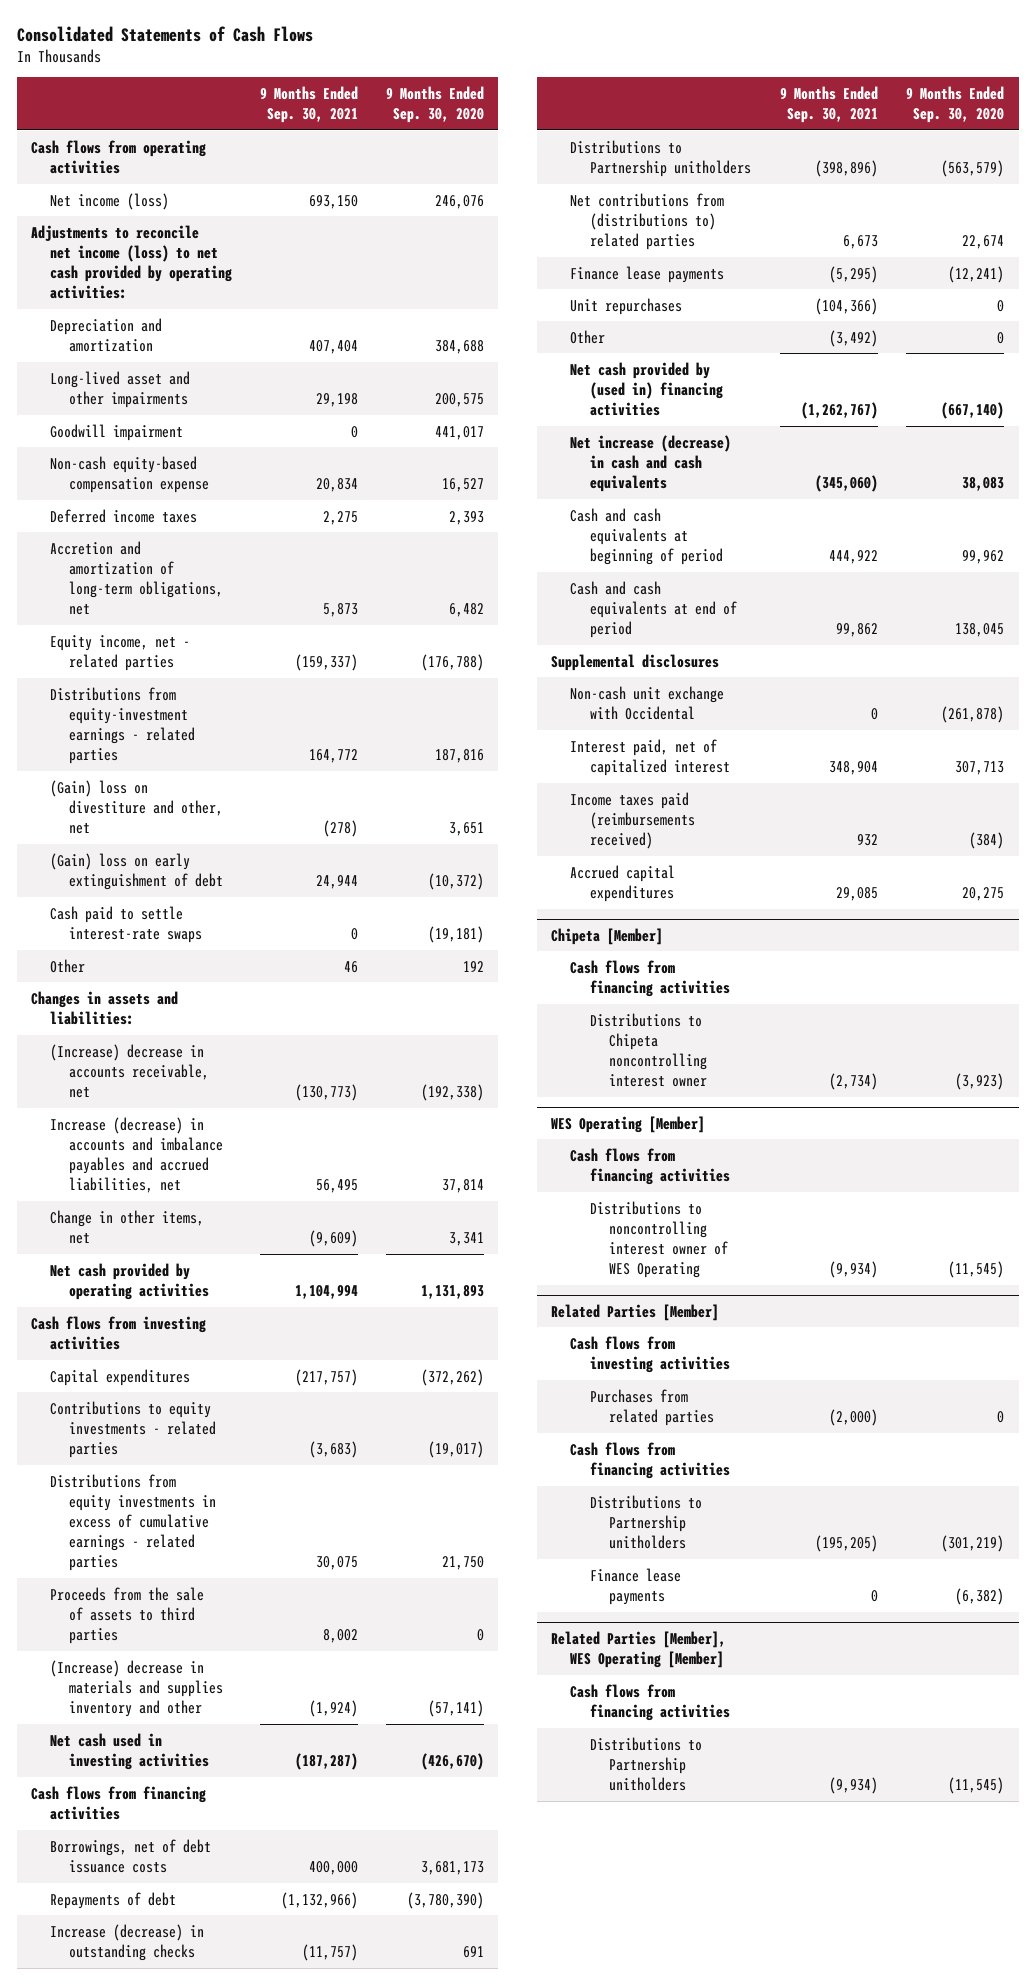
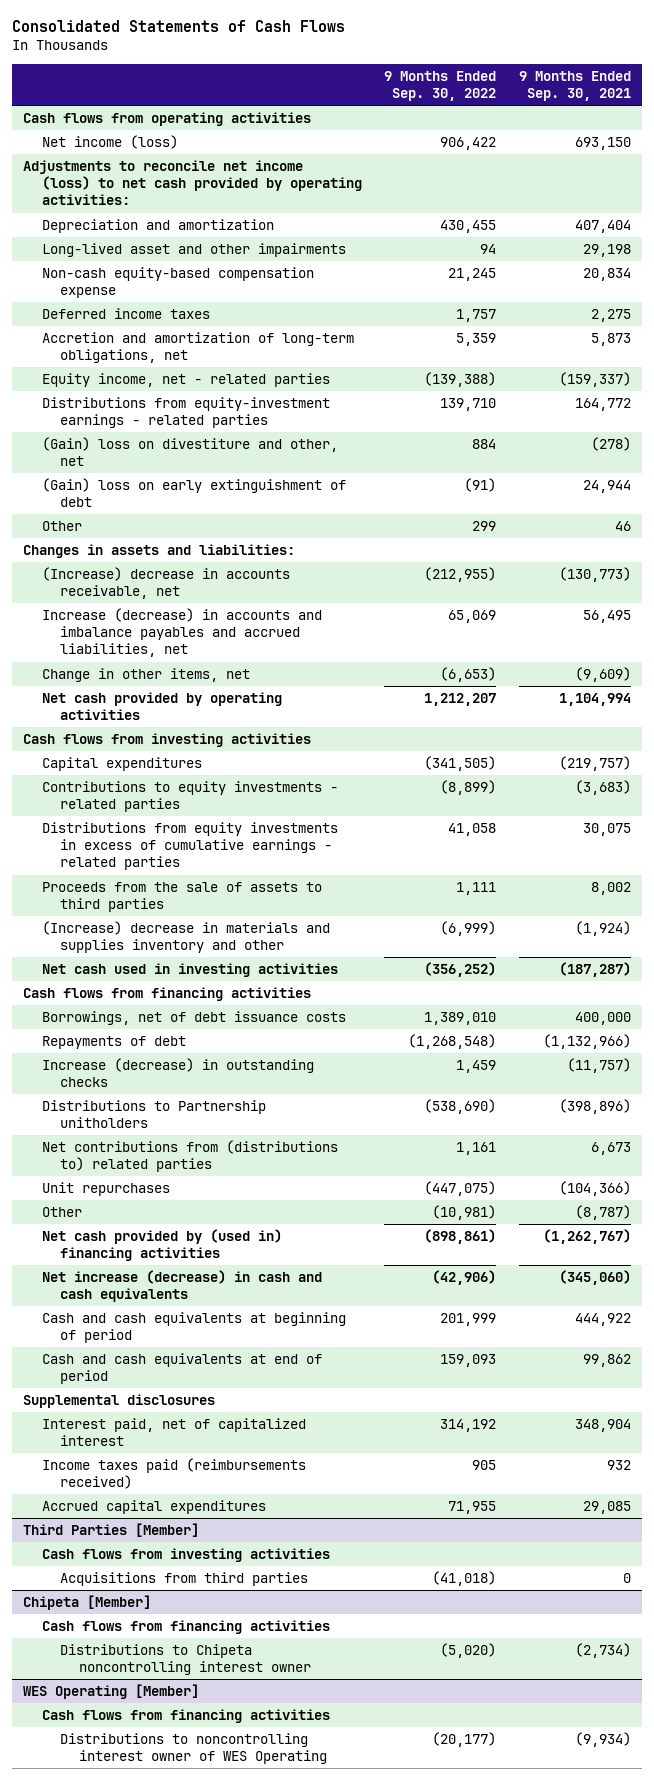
- | 9 Months Ended Sep. 30, 2021 | 9 Months Ended Sep. 30, 2020
+ | 9 Months Ended Sep. 30, 2022 | 9 Months Ended Sep. 30, 2021
- Goodwill impairment | 0 | 441,017
- Cash paid to settle interest-rate swaps | 0 | (19,181)
- Capital expenditures | (217,757) | (372,262)
+ Capital expenditures | (341,505) | (219,757)
- Finance lease payments | (5,295) | (12,241)
- Other | (3,492) | 0
+ Other | (10,981) | (8,787)
- Non-cash unit exchange with Occidental | 0 | (261,878)
+ Third Parties [Member]
+ Cash flows from investing activities
+ Acquisitions from third parties | (41,018) | 0
- Related Parties [Member]
- Cash flows from investing activities
- Purchases from related parties | (2,000) | 0
- Cash flows from financing activities
- Distributions to Partnership unitholders | (195,205) | (301,219)
- Finance lease payments | 0 | (6,382)
- Related Parties [Member], WES Operating [Member]
- Cash flows from financing activities
- Distributions to Partnership unitholders | (9,934) | (11,545)

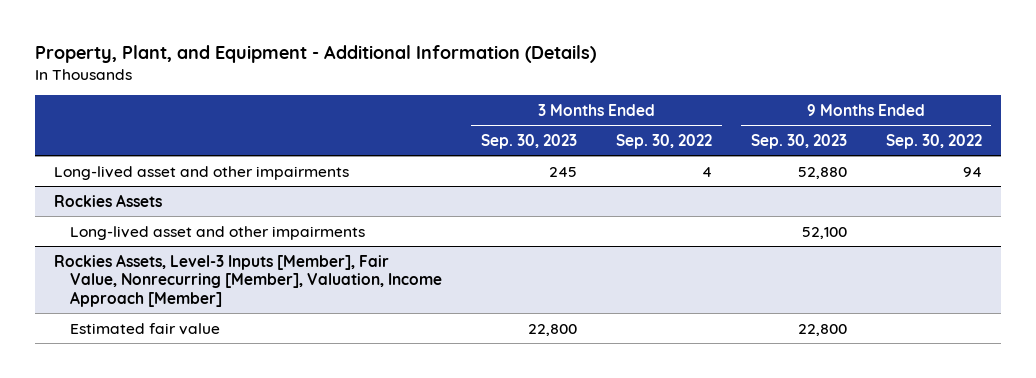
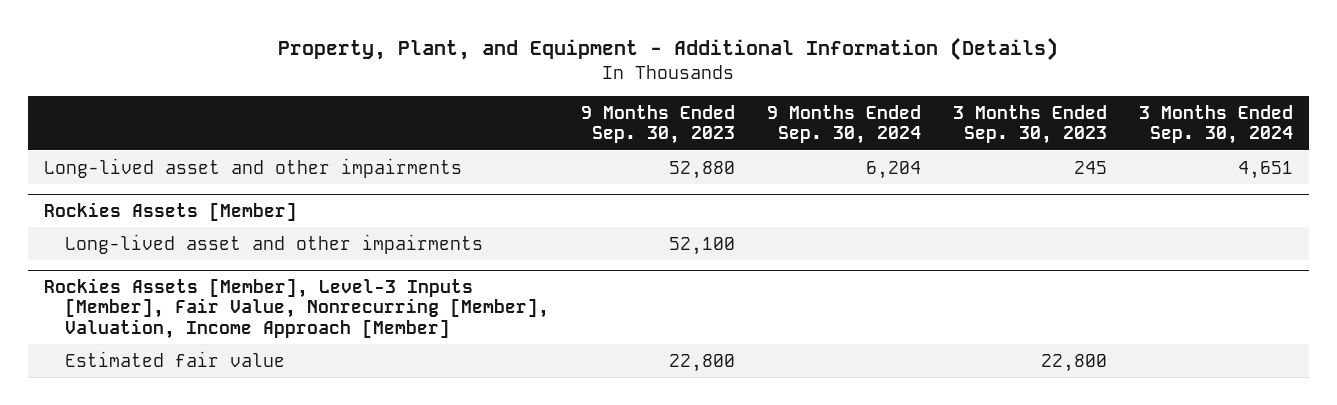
- | 3 Months Ended Sep. 30, 2023 | 3 Months Ended Sep. 30, 2022 | 9 Months Ended Sep. 30, 2023 | 9 Months Ended Sep. 30, 2022
+ | 9 Months Ended Sep. 30, 2023 | 9 Months Ended Sep. 30, 2024 | 3 Months Ended Sep. 30, 2023 | 3 Months Ended Sep. 30, 2024
- Rockies Assets
+ Rockies Assets [Member]
- Rockies Assets, Level-3 Inputs [Member], Fair Value, Nonrecurring [Member], Valuation, Income Approach [Member]
+ Rockies Assets [Member], Level-3 Inputs [Member], Fair Value, Nonrecurring [Member], Valuation, Income Approach [Member]

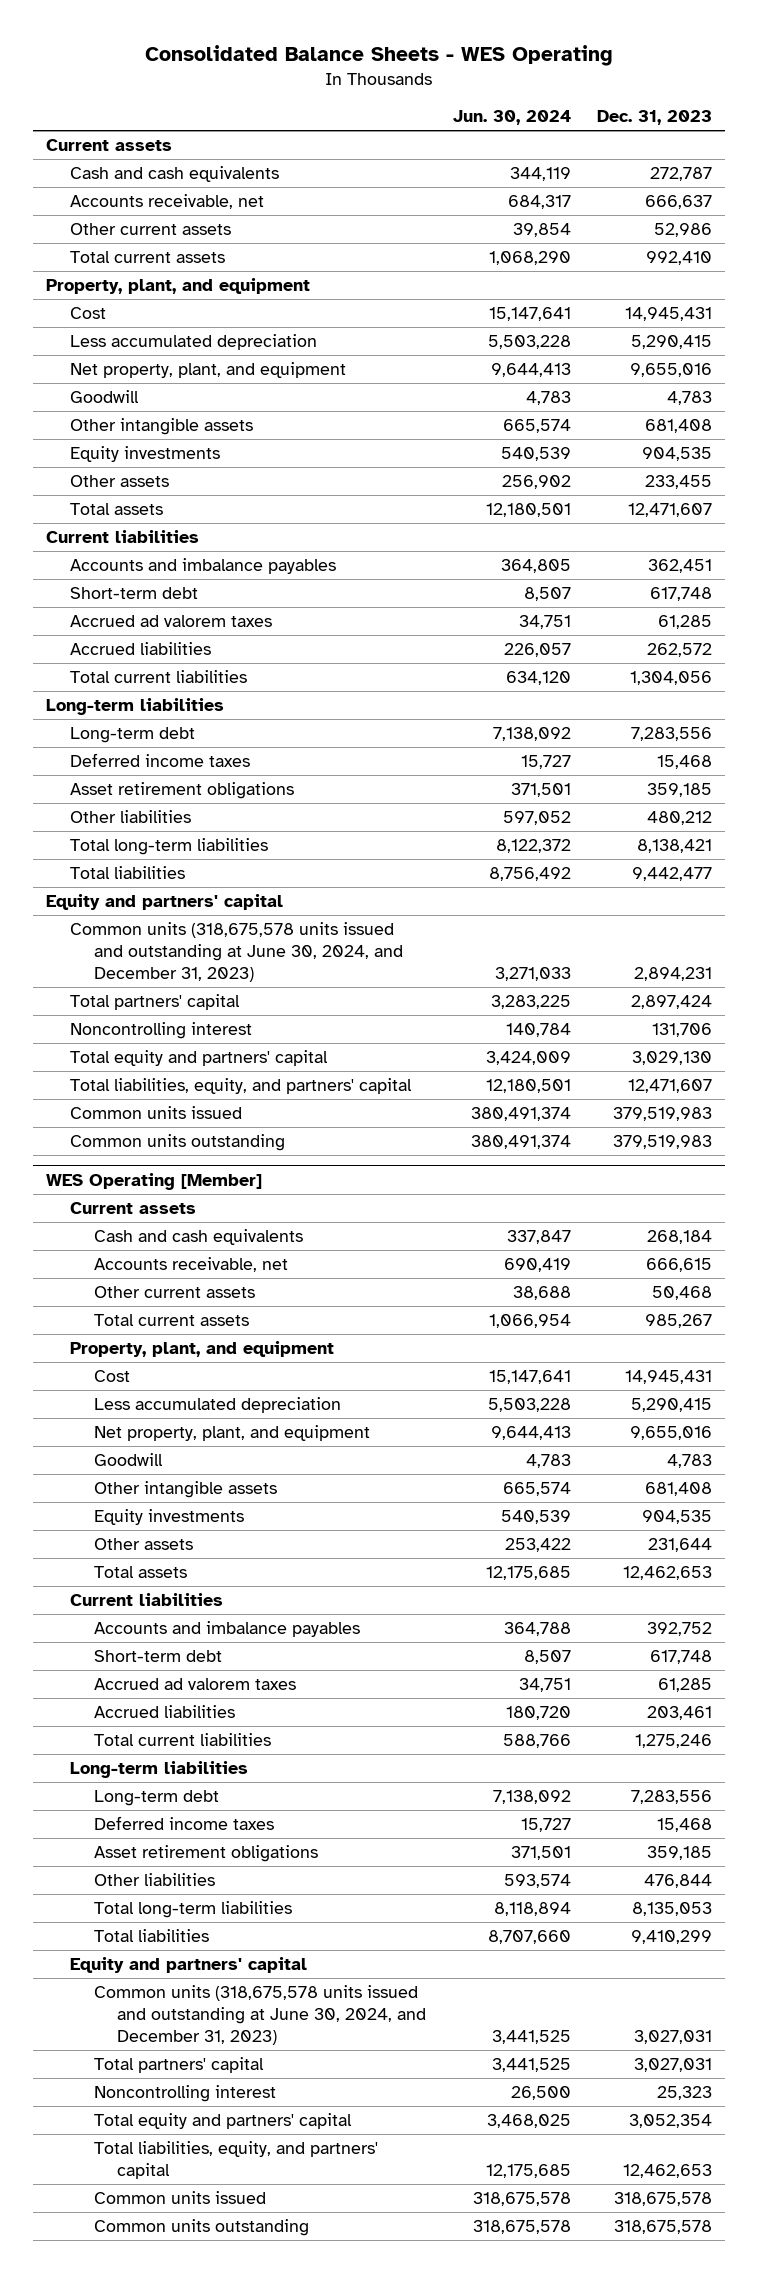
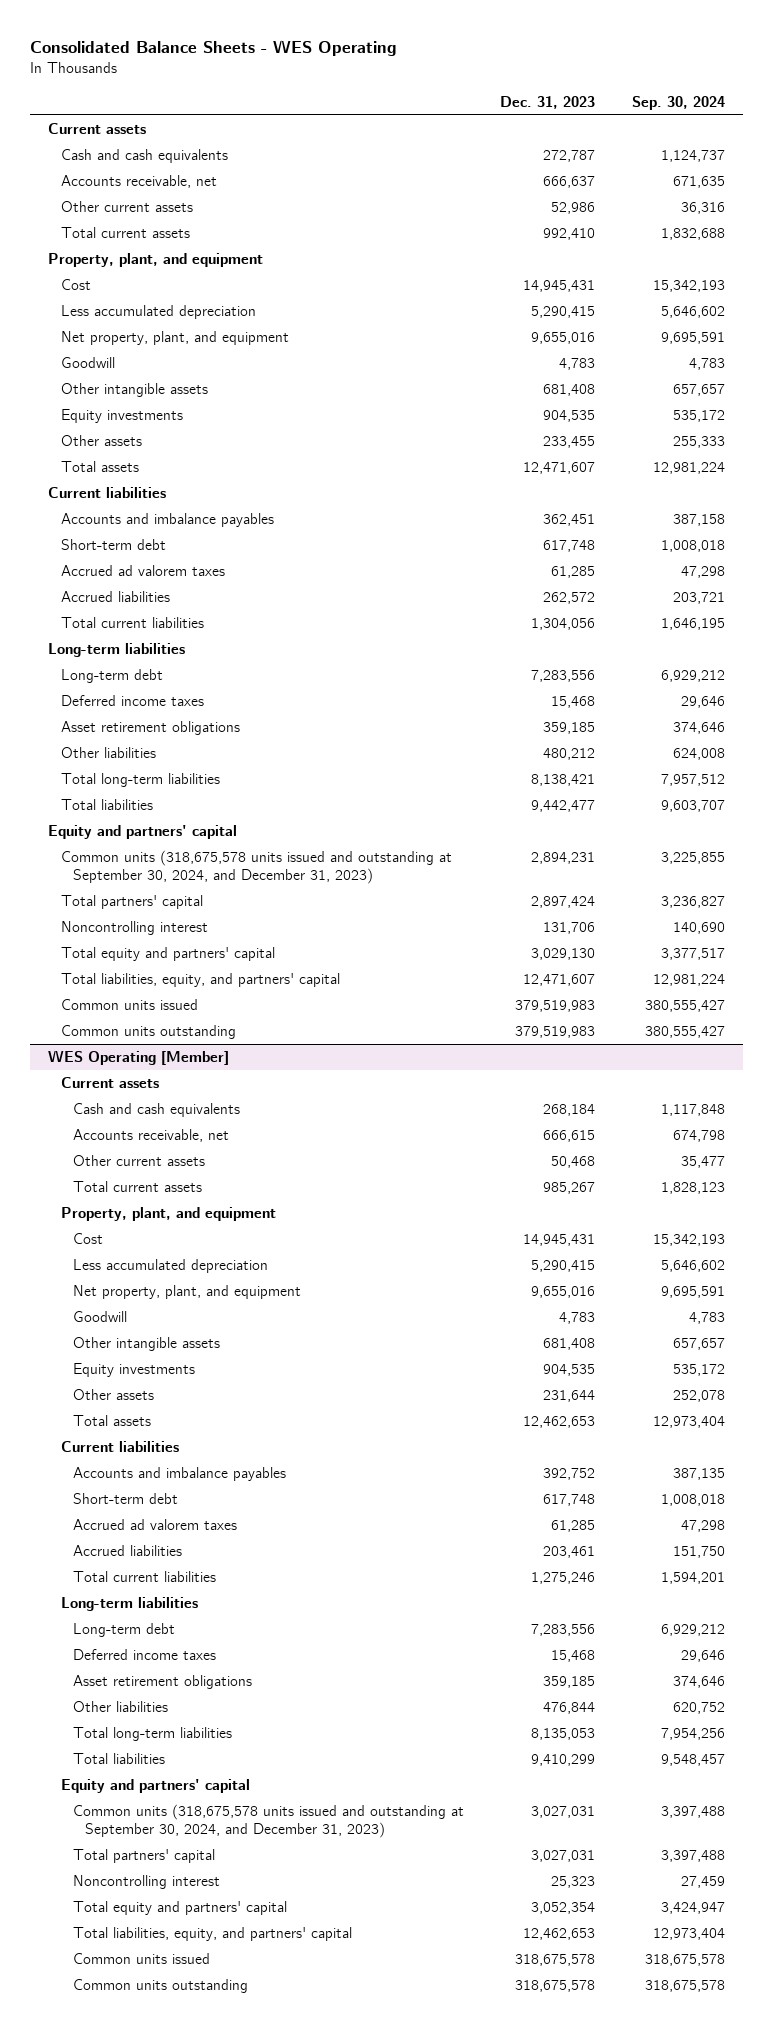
- | Jun. 30, 2024 | Dec. 31, 2023
+ | Dec. 31, 2023 | Sep. 30, 2024
- Common units (318,675,578 units issued and outstanding at June 30, 2024, and December 31, 2023) | 3,271,033 | 2,894,231
+ Common units (318,675,578 units issued and outstanding at September 30, 2024, and December 31, 2023) | 2,894,231 | 3,225,855
@ WES Operating [Member]
- Common units (318,675,578 units issued and outstanding at June 30, 2024, and December 31, 2023) | 3,441,525 | 3,027,031
+ Common units (318,675,578 units issued and outstanding at September 30, 2024, and December 31, 2023) | 3,027,031 | 3,397,488

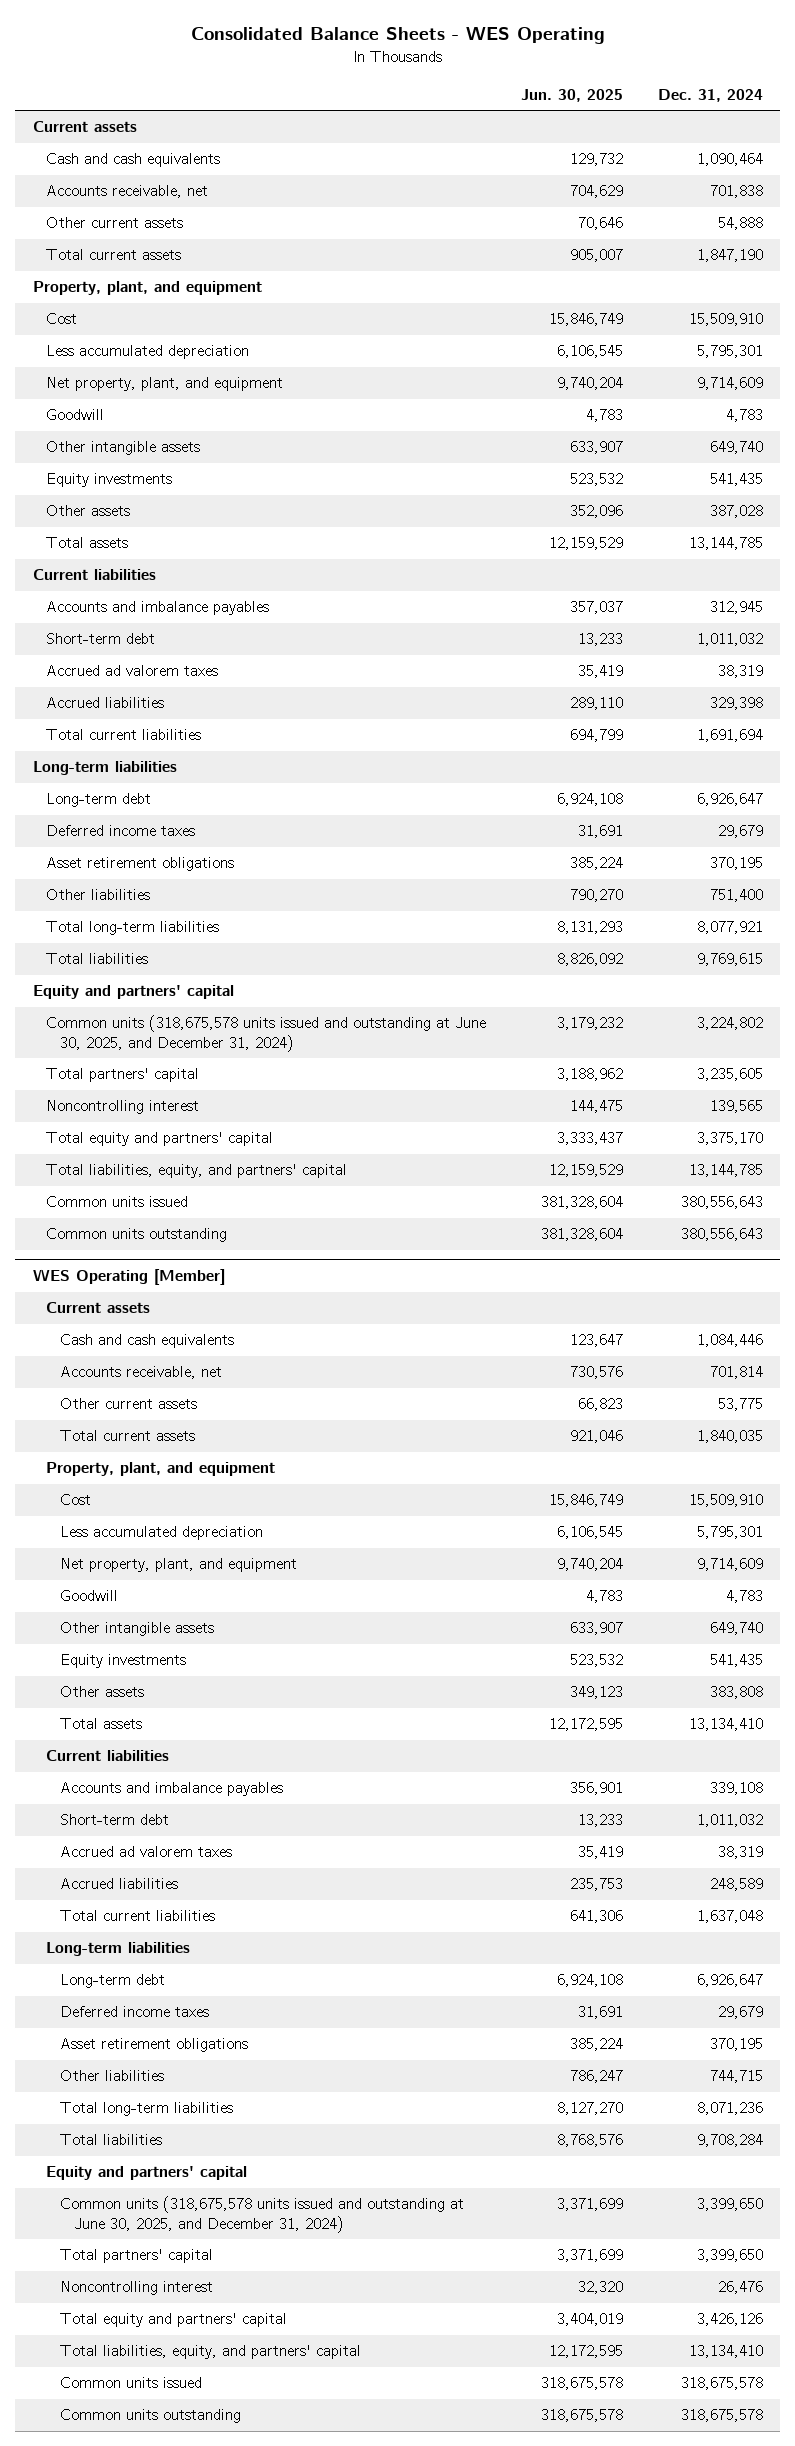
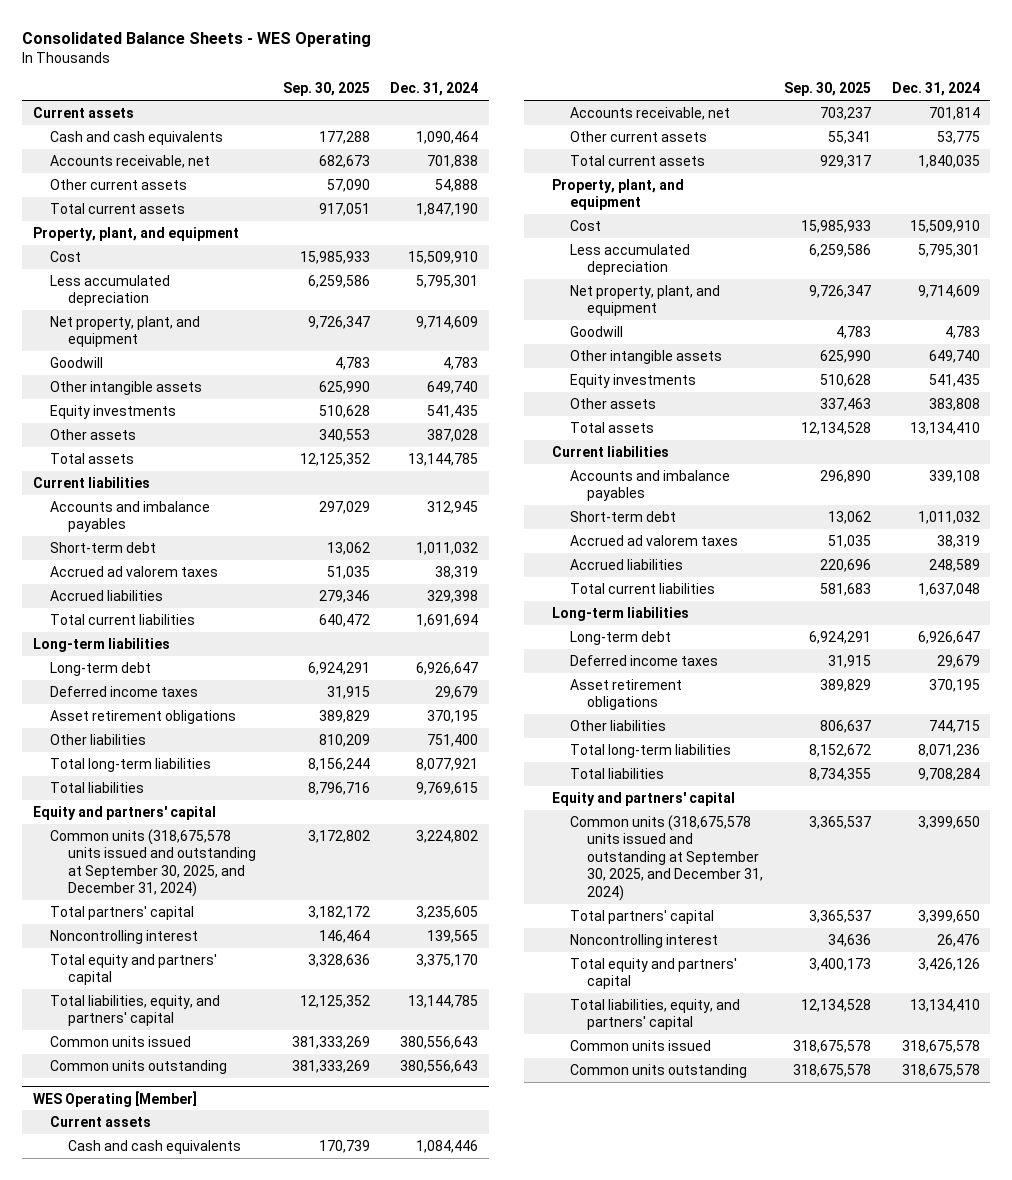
- | Jun. 30, 2025 | Dec. 31, 2024
+ | Sep. 30, 2025 | Dec. 31, 2024
- Common units (318,675,578 units issued and outstanding at June 30, 2025, and December 31, 2024) | 3,179,232 | 3,224,802
+ Common units (318,675,578 units issued and outstanding at September 30, 2025, and December 31, 2024) | 3,172,802 | 3,224,802
@ WES Operating [Member]
- Common units (318,675,578 units issued and outstanding at June 30, 2025, and December 31, 2024) | 3,371,699 | 3,399,650
+ Common units (318,675,578 units issued and outstanding at September 30, 2025, and December 31, 2024) | 3,365,537 | 3,399,650

